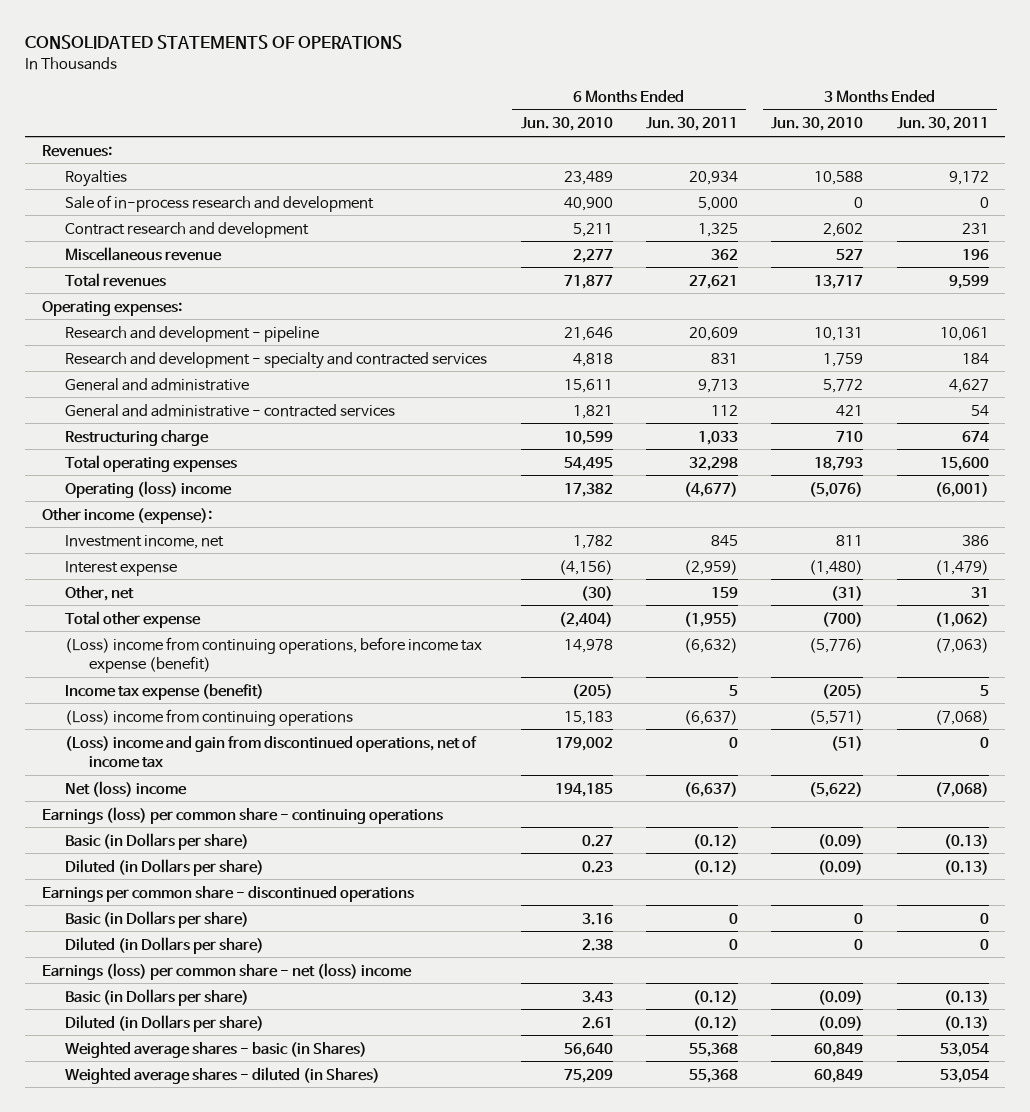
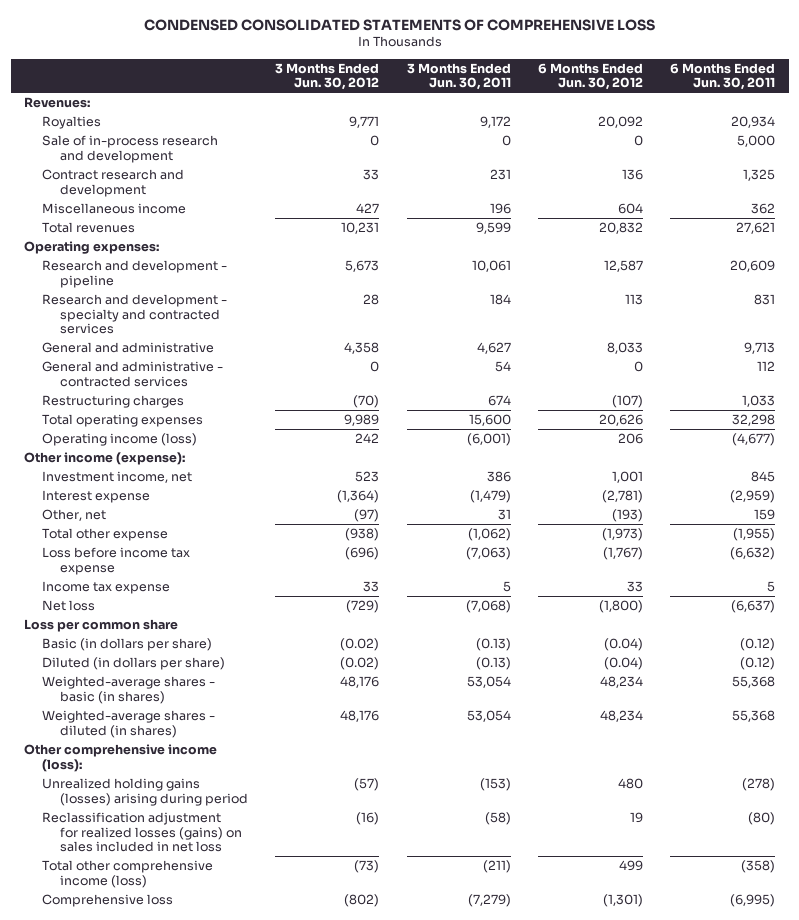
- CONSOLIDATED STATEMENTS OF OPERATIONS
+ CONDENSED CONSOLIDATED STATEMENTS OF COMPREHENSIVE LOSS
- | 6 Months Ended Jun. 30, 2010 | 6 Months Ended Jun. 30, 2011 | 3 Months Ended Jun. 30, 2010 | 3 Months Ended Jun. 30, 2011
+ | 3 Months Ended Jun. 30, 2012 | 3 Months Ended Jun. 30, 2011 | 6 Months Ended Jun. 30, 2012 | 6 Months Ended Jun. 30, 2011
- Miscellaneous revenue | 2,277 | 362 | 527 | 196
+ Miscellaneous income | 427 | 196 | 604 | 362
- Restructuring charge | 10,599 | 1,033 | 710 | 674
+ Restructuring charges | (70) | 674 | (107) | 1,033
- Operating (loss) income | 17,382 | (4,677) | (5,076) | (6,001)
+ Operating income (loss) | 242 | (6,001) | 206 | (4,677)
- (Loss) income from continuing operations, before income tax expense (benefit) | 14,978 | (6,632) | (5,776) | (7,063)
- Income tax expense (benefit) | (205) | 5 | (205) | 5
- (Loss) income from continuing operations | 15,183 | (6,637) | (5,571) | (7,068)
- (Loss) income and gain from discontinued operations, net of income tax | 179,002 | 0 | (51) | 0
- Net (loss) income | 194,185 | (6,637) | (5,622) | (7,068)
- Earnings (loss) per common share - continuing operations
- Basic (in Dollars per share) | 0.27 | (0.12) | (0.09) | (0.13)
- Diluted (in Dollars per share) | 0.23 | (0.12) | (0.09) | (0.13)
- Earnings per common share - discontinued operations
- Basic (in Dollars per share) | 3.16 | 0 | 0 | 0
- Diluted (in Dollars per share) | 2.38 | 0 | 0 | 0
- Earnings (loss) per common share - net (loss) income
- Basic (in Dollars per share) | 3.43 | (0.12) | (0.09) | (0.13)
- Diluted (in Dollars per share) | 2.61 | (0.12) | (0.09) | (0.13)
- Weighted average shares - basic (in Shares) | 56,640 | 55,368 | 60,849 | 53,054
- Weighted average shares - diluted (in Shares) | 75,209 | 55,368 | 60,849 | 53,054
+ Loss before income tax expense | (696) | (7,063) | (1,767) | (6,632)
+ Income tax expense | 33 | 5 | 33 | 5
+ Net loss | (729) | (7,068) | (1,800) | (6,637)
+ Loss per common share
+ Basic (in dollars per share) | (0.02) | (0.13) | (0.04) | (0.12)
+ Diluted (in dollars per share) | (0.02) | (0.13) | (0.04) | (0.12)
+ Weighted-average shares - basic (in shares) | 48,176 | 53,054 | 48,234 | 55,368
+ Weighted-average shares - diluted (in shares) | 48,176 | 53,054 | 48,234 | 55,368
+ Other comprehensive income (loss):
+ Unrealized holding gains (losses) arising during period | (57) | (153) | 480 | (278)
+ Reclassification adjustment for realized losses (gains) on sales included in net loss | (16) | (58) | 19 | (80)
+ Total other comprehensive income (loss) | (73) | (211) | 499 | (358)
+ Comprehensive loss | (802) | (7,279) | (1,301) | (6,995)

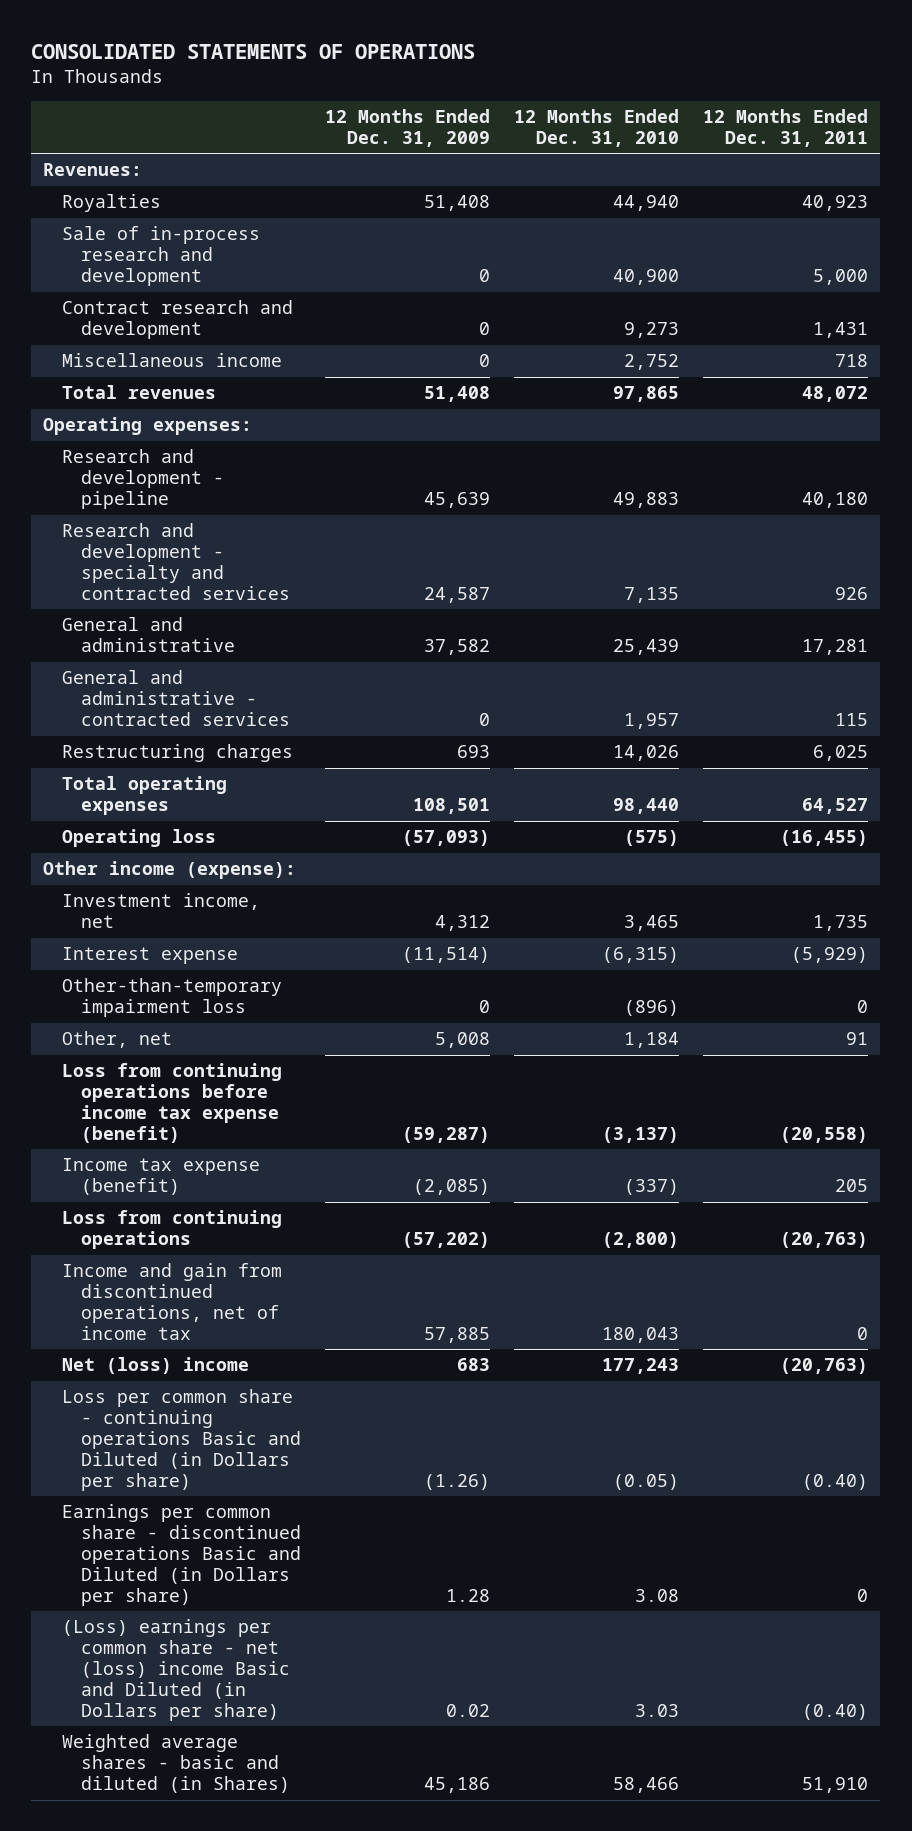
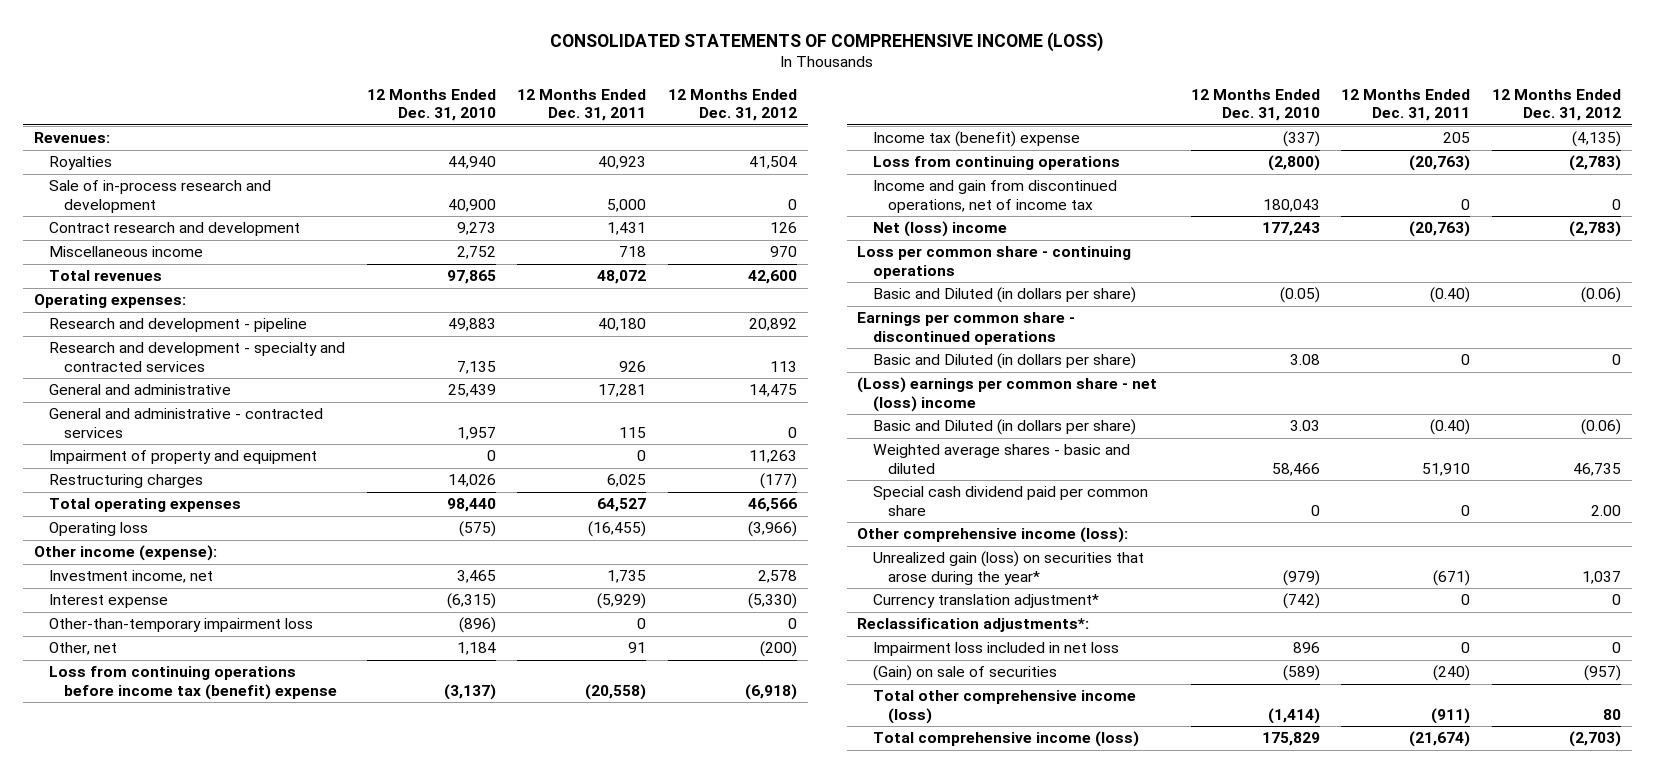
- CONSOLIDATED STATEMENTS OF OPERATIONS
+ CONSOLIDATED STATEMENTS OF COMPREHENSIVE INCOME (LOSS)
- | 12 Months Ended Dec. 31, 2009 | 12 Months Ended Dec. 31, 2010 | 12 Months Ended Dec. 31, 2011
+ | 12 Months Ended Dec. 31, 2010 | 12 Months Ended Dec. 31, 2011 | 12 Months Ended Dec. 31, 2012
+ Impairment of property and equipment | 0 | 0 | 11,263
- Loss from continuing operations before income tax expense (benefit) | (59,287) | (3,137) | (20,558)
- Income tax expense (benefit) | (2,085) | (337) | 205
+ Loss from continuing operations before income tax (benefit) expense | (3,137) | (20,558) | (6,918)
+ Income tax (benefit) expense | (337) | 205 | (4,135)
- Loss per common share - continuing operations Basic and Diluted (in Dollars per share) | (1.26) | (0.05) | (0.40)
- Earnings per common share - discontinued operations Basic and Diluted (in Dollars per share) | 1.28 | 3.08 | 0
- (Loss) earnings per common share - net (loss) income Basic and Diluted (in Dollars per share) | 0.02 | 3.03 | (0.40)
- Weighted average shares - basic and diluted (in Shares) | 45,186 | 58,466 | 51,910
+ Loss per common share - continuing operations
+ Basic and Diluted (in dollars per share) | (0.05) | (0.40) | (0.06)
+ Earnings per common share - discontinued operations
+ Basic and Diluted (in dollars per share) | 3.08 | 0 | 0
+ (Loss) earnings per common share - net (loss) income
+ Basic and Diluted (in dollars per share) | 3.03 | (0.40) | (0.06)
+ Weighted average shares - basic and diluted | 58,466 | 51,910 | 46,735
+ Special cash dividend paid per common share | 0 | 0 | 2.00
+ Other comprehensive income (loss):
+ Unrealized gain (loss) on securities that arose during the year* | (979) | (671) | 1,037
+ Currency translation adjustment* | (742) | 0 | 0
+ Reclassification adjustments*:
+ Impairment loss included in net loss | 896 | 0 | 0
+ (Gain) on sale of securities | (589) | (240) | (957)
+ Total other comprehensive income (loss) | (1,414) | (911) | 80
+ Total comprehensive income (loss) | 175,829 | (21,674) | (2,703)

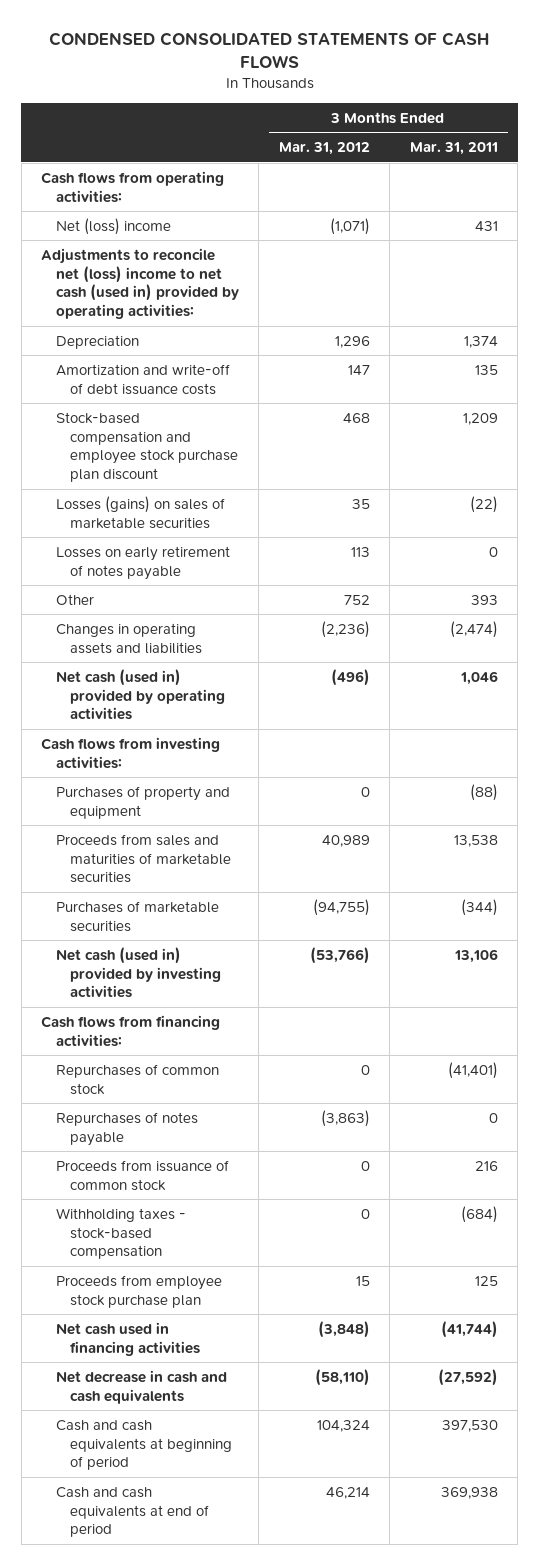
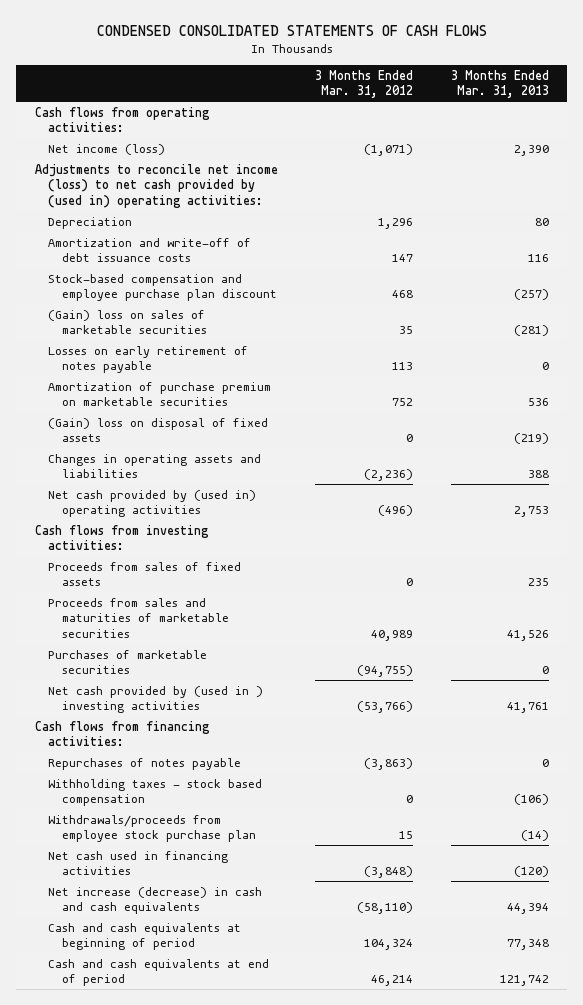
- | 3 Months Ended Mar. 31, 2012 | 3 Months Ended Mar. 31, 2011
+ | 3 Months Ended Mar. 31, 2012 | 3 Months Ended Mar. 31, 2013
- Net (loss) income | (1,071) | 431
- Adjustments to reconcile net (loss) income to net cash (used in) provided by operating activities:
+ Net income (loss) | (1,071) | 2,390
+ Adjustments to reconcile net income (loss) to net cash provided by (used in) operating activities:
- Stock-based compensation and employee stock purchase plan discount | 468 | 1,209
- Losses (gains) on sales of marketable securities | 35 | (22)
+ Stock-based compensation and employee purchase plan discount | 468 | (257)
+ (Gain) loss on sales of marketable securities | 35 | (281)
- Other | 752 | 393
+ Amortization of purchase premium on marketable securities | 752 | 536
+ (Gain) loss on disposal of fixed assets | 0 | (219)
- Net cash (used in) provided by operating activities | (496) | 1,046
+ Net cash provided by (used in) operating activities | (496) | 2,753
- Purchases of property and equipment | 0 | (88)
+ Proceeds from sales of fixed assets | 0 | 235
- Net cash (used in) provided by investing activities | (53,766) | 13,106
+ Net cash provided by (used in ) investing activities | (53,766) | 41,761
- Repurchases of common stock | 0 | (41,401)
- Proceeds from issuance of common stock | 0 | 216
- Withholding taxes - stock-based compensation | 0 | (684)
- Proceeds from employee stock purchase plan | 15 | 125
+ Withholding taxes - stock based compensation | 0 | (106)
+ Withdrawals/proceeds from employee stock purchase plan | 15 | (14)
- Net decrease in cash and cash equivalents | (58,110) | (27,592)
+ Net increase (decrease) in cash and cash equivalents | (58,110) | 44,394

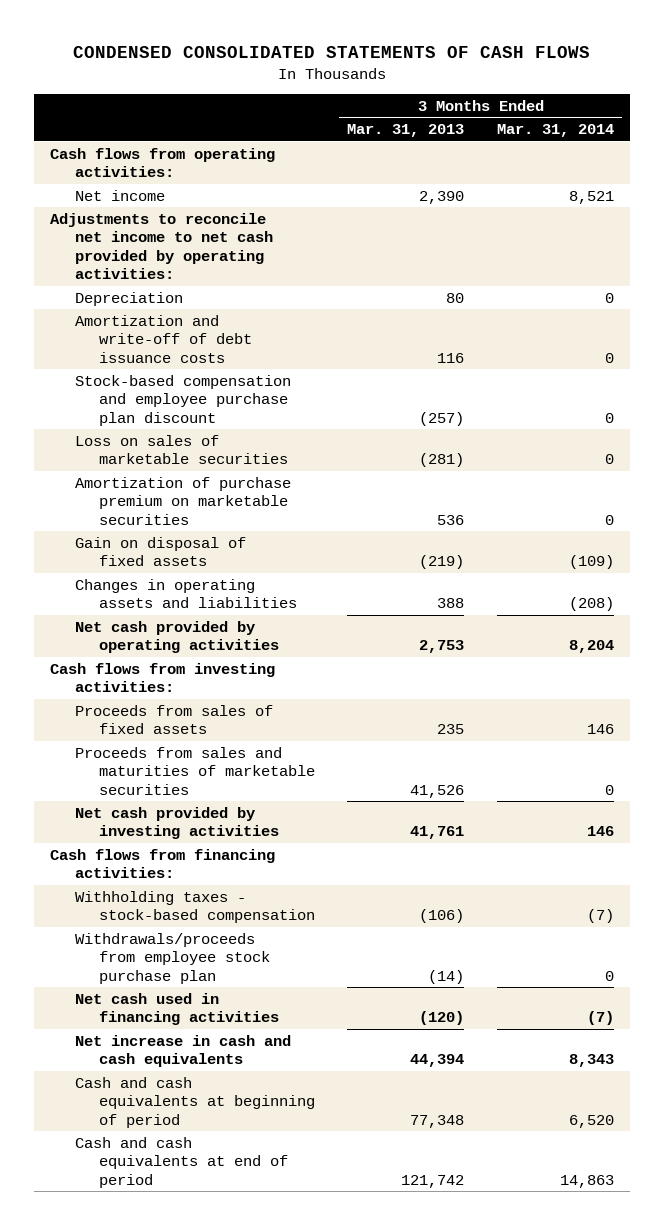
- | 3 Months Ended Mar. 31, 2012 | 3 Months Ended Mar. 31, 2013
+ | 3 Months Ended Mar. 31, 2013 | 3 Months Ended Mar. 31, 2014
- Net income (loss) | (1,071) | 2,390
- Adjustments to reconcile net income (loss) to net cash provided by (used in) operating activities:
+ Net income | 2,390 | 8,521
+ Adjustments to reconcile net income to net cash provided by operating activities:
- (Gain) loss on sales of marketable securities | 35 | (281)
- Losses on early retirement of notes payable | 113 | 0
+ Loss on sales of marketable securities | (281) | 0
- (Gain) loss on disposal of fixed assets | 0 | (219)
+ Gain on disposal of fixed assets | (219) | (109)
- Net cash provided by (used in) operating activities | (496) | 2,753
+ Net cash provided by operating activities | 2,753 | 8,204
- Purchases of marketable securities | (94,755) | 0
- Net cash provided by (used in ) investing activities | (53,766) | 41,761
+ Net cash provided by investing activities | 41,761 | 146
- Repurchases of notes payable | (3,863) | 0
- Withholding taxes - stock based compensation | 0 | (106)
+ Withholding taxes - stock-based compensation | (106) | (7)
- Net increase (decrease) in cash and cash equivalents | (58,110) | 44,394
+ Net increase in cash and cash equivalents | 44,394 | 8,343

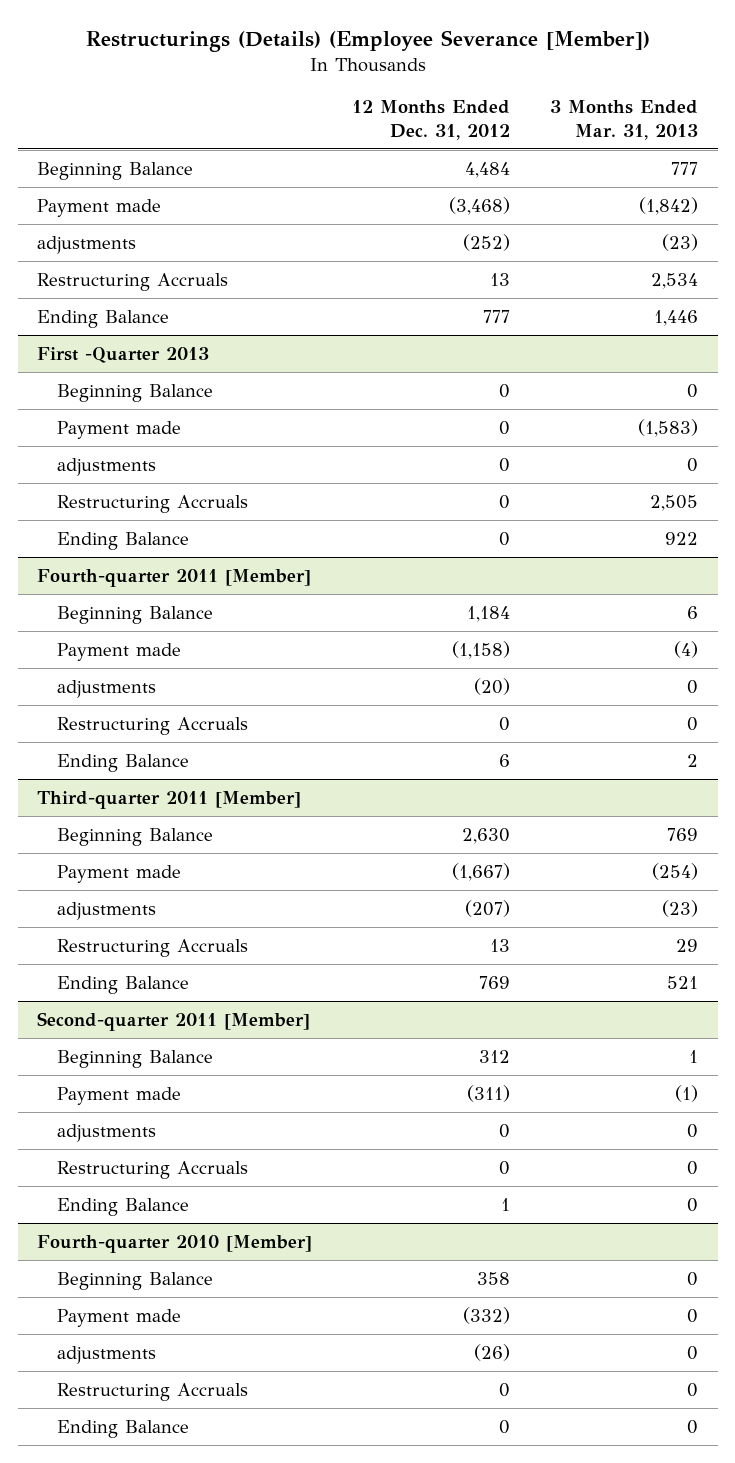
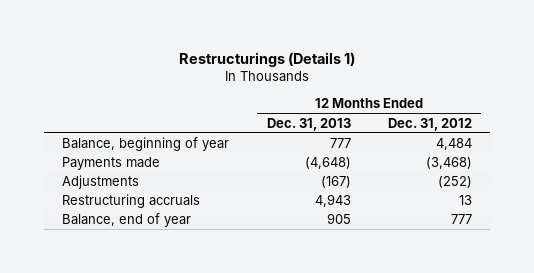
- Restructurings (Details) (Employee Severance [Member])
+ Restructurings (Details 1)
- | 12 Months Ended Dec. 31, 2012 | 3 Months Ended Mar. 31, 2013
+ | 12 Months Ended Dec. 31, 2013 | 12 Months Ended Dec. 31, 2012
- Beginning Balance | 4,484 | 777
- Payment made | (3,468) | (1,842)
- adjustments | (252) | (23)
- Restructuring Accruals | 13 | 2,534
- Ending Balance | 777 | 1,446
- First -Quarter 2013
- Beginning Balance | 0 | 0
- Payment made | 0 | (1,583)
- adjustments | 0 | 0
- Restructuring Accruals | 0 | 2,505
- Ending Balance | 0 | 922
- Fourth-quarter 2011 [Member]
- Beginning Balance | 1,184 | 6
- Payment made | (1,158) | (4)
- adjustments | (20) | 0
- Restructuring Accruals | 0 | 0
- Ending Balance | 6 | 2
- Third-quarter 2011 [Member]
- Beginning Balance | 2,630 | 769
- Payment made | (1,667) | (254)
- adjustments | (207) | (23)
- Restructuring Accruals | 13 | 29
- Ending Balance | 769 | 521
- Second-quarter 2011 [Member]
- Beginning Balance | 312 | 1
- Payment made | (311) | (1)
- adjustments | 0 | 0
- Restructuring Accruals | 0 | 0
- Ending Balance | 1 | 0
- Fourth-quarter 2010 [Member]
- Beginning Balance | 358 | 0
- Payment made | (332) | 0
- adjustments | (26) | 0
- Restructuring Accruals | 0 | 0
- Ending Balance | 0 | 0
+ Balance, beginning of year | 777 | 4,484
+ Payments made | (4,648) | (3,468)
+ Adjustments | (167) | (252)
+ Restructuring accruals | 4,943 | 13
+ Balance, end of year | 905 | 777

